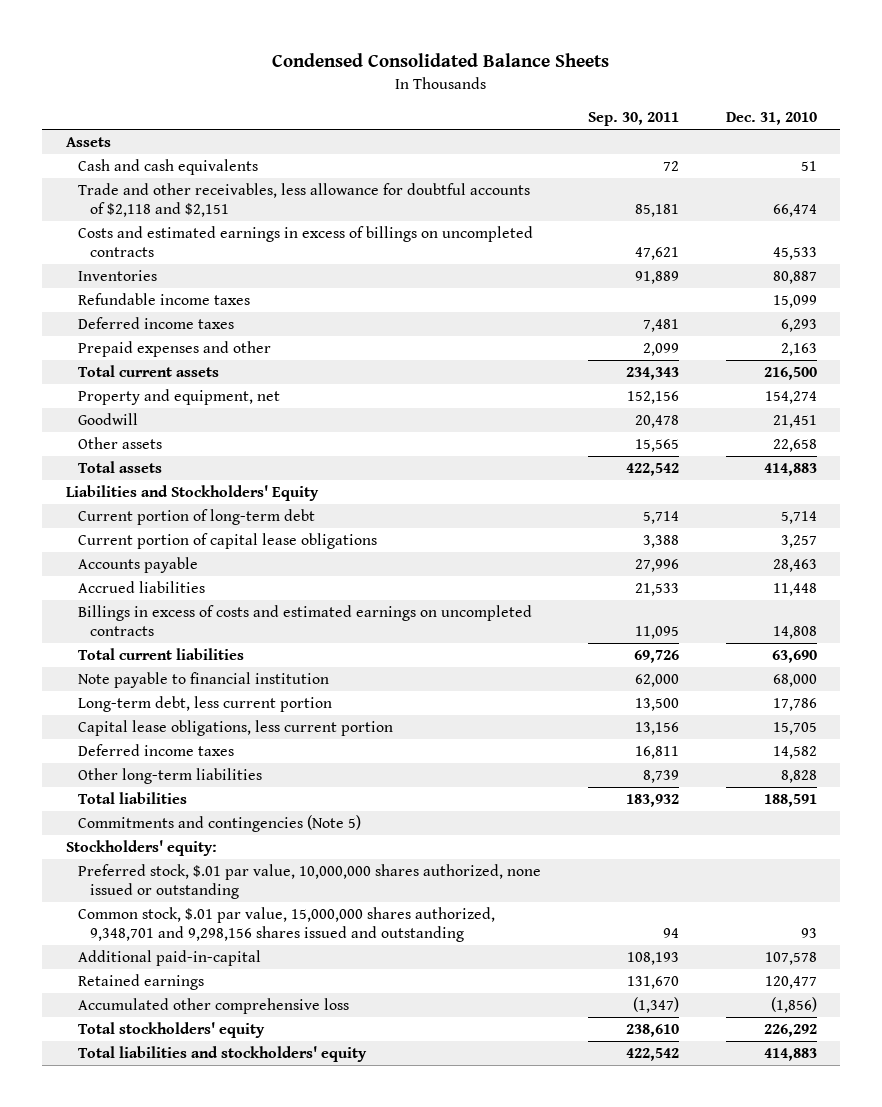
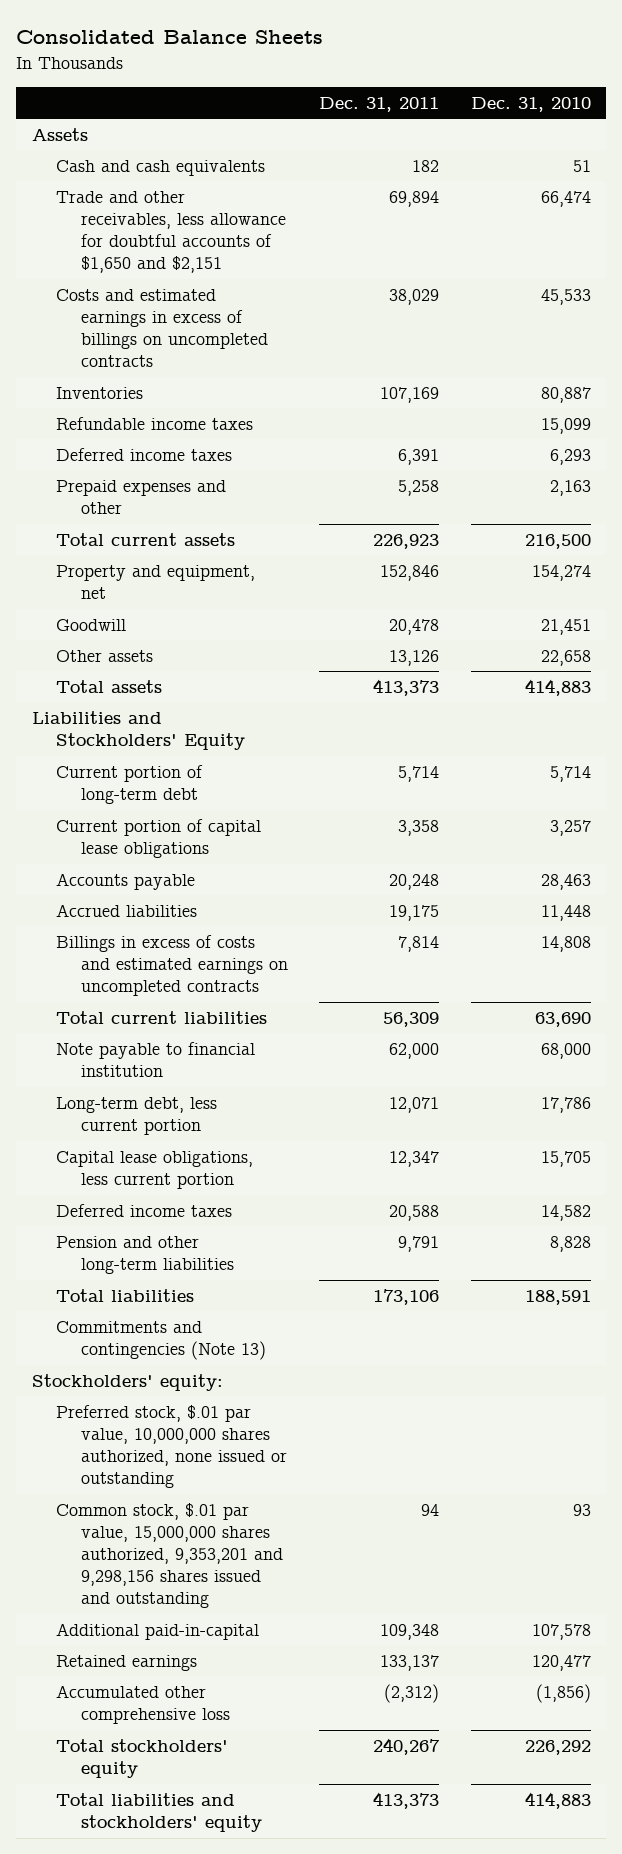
- Condensed Consolidated Balance Sheets
+ Consolidated Balance Sheets
- | Sep. 30, 2011 | Dec. 31, 2010
+ | Dec. 31, 2011 | Dec. 31, 2010
- Trade and other receivables, less allowance for doubtful accounts of $2,118 and $2,151 | 85,181 | 66,474
+ Trade and other receivables, less allowance for doubtful accounts of $1,650 and $2,151 | 69,894 | 66,474
- Other long-term liabilities | 8,739 | 8,828
+ Pension and other long-term liabilities | 9,791 | 8,828
- Commitments and contingencies (Note 5)
+ Commitments and contingencies (Note 13)
- Common stock, $.01 par value, 15,000,000 shares authorized, 9,348,701 and 9,298,156 shares issued and outstanding | 94 | 93
+ Common stock, $.01 par value, 15,000,000 shares authorized, 9,353,201 and 9,298,156 shares issued and outstanding | 94 | 93

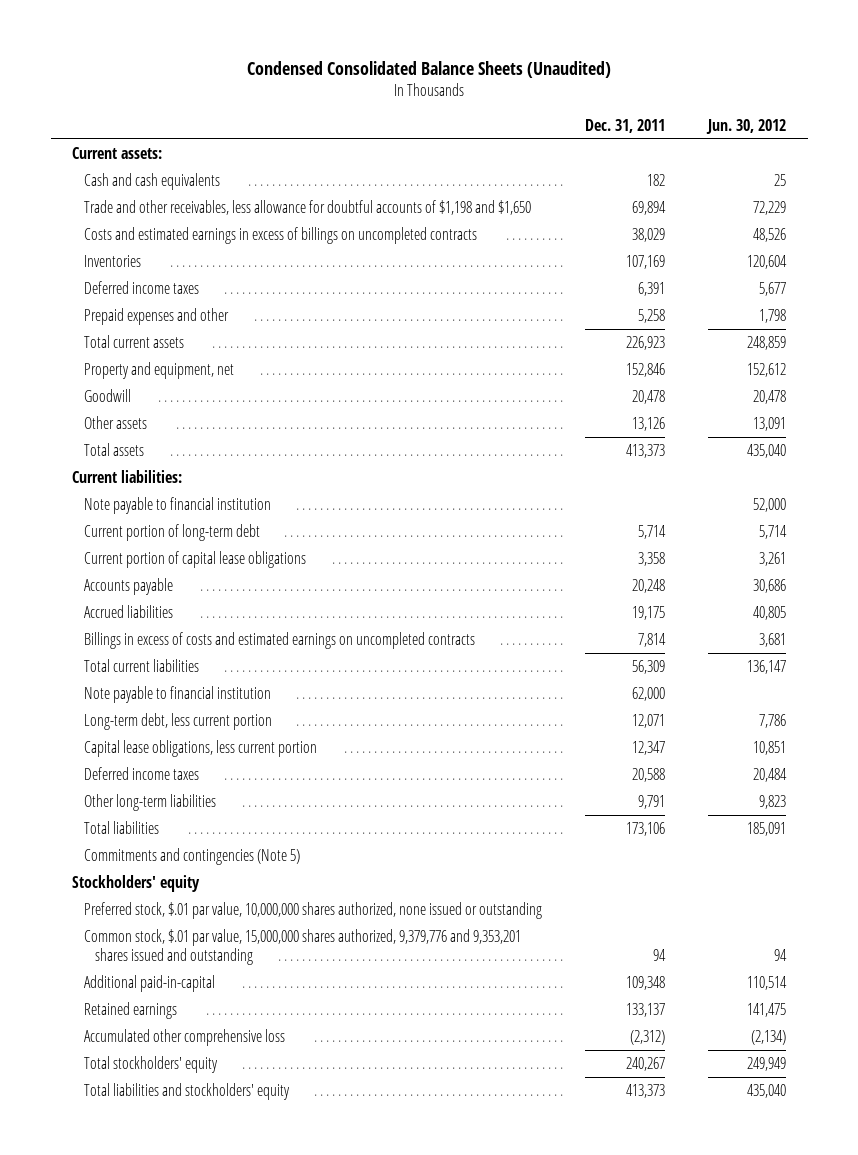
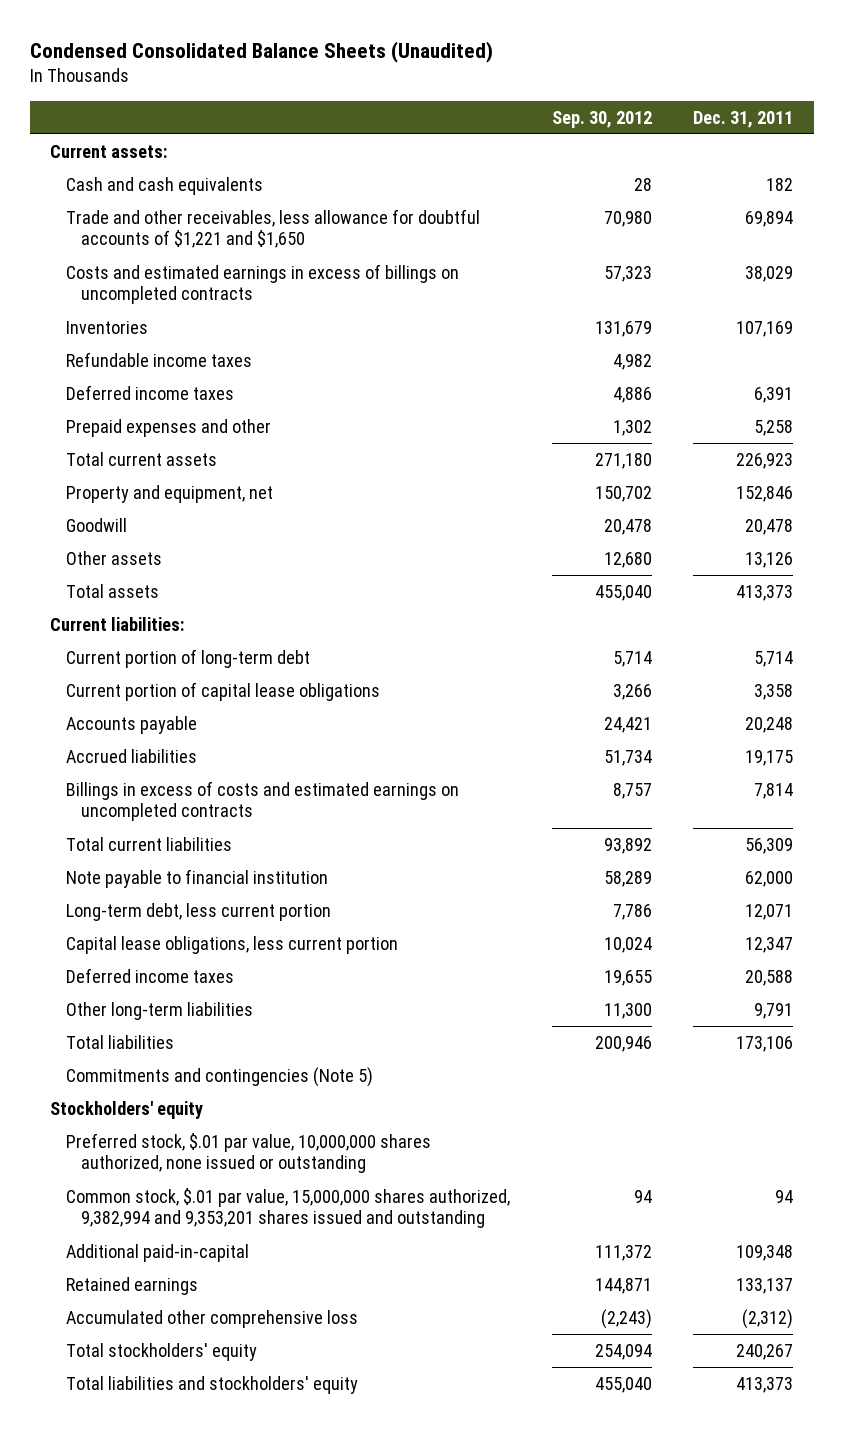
- | Dec. 31, 2011 | Jun. 30, 2012
+ | Sep. 30, 2012 | Dec. 31, 2011
- Trade and other receivables, less allowance for doubtful accounts of $1,198 and $1,650 | 69,894 | 72,229
+ Trade and other receivables, less allowance for doubtful accounts of $1,221 and $1,650 | 70,980 | 69,894
+ Refundable income taxes | 4,982 |
- Note payable to financial institution | | 52,000
- Common stock, $.01 par value, 15,000,000 shares authorized, 9,379,776 and 9,353,201 shares issued and outstanding | 94 | 94
+ Common stock, $.01 par value, 15,000,000 shares authorized, 9,382,994 and 9,353,201 shares issued and outstanding | 94 | 94

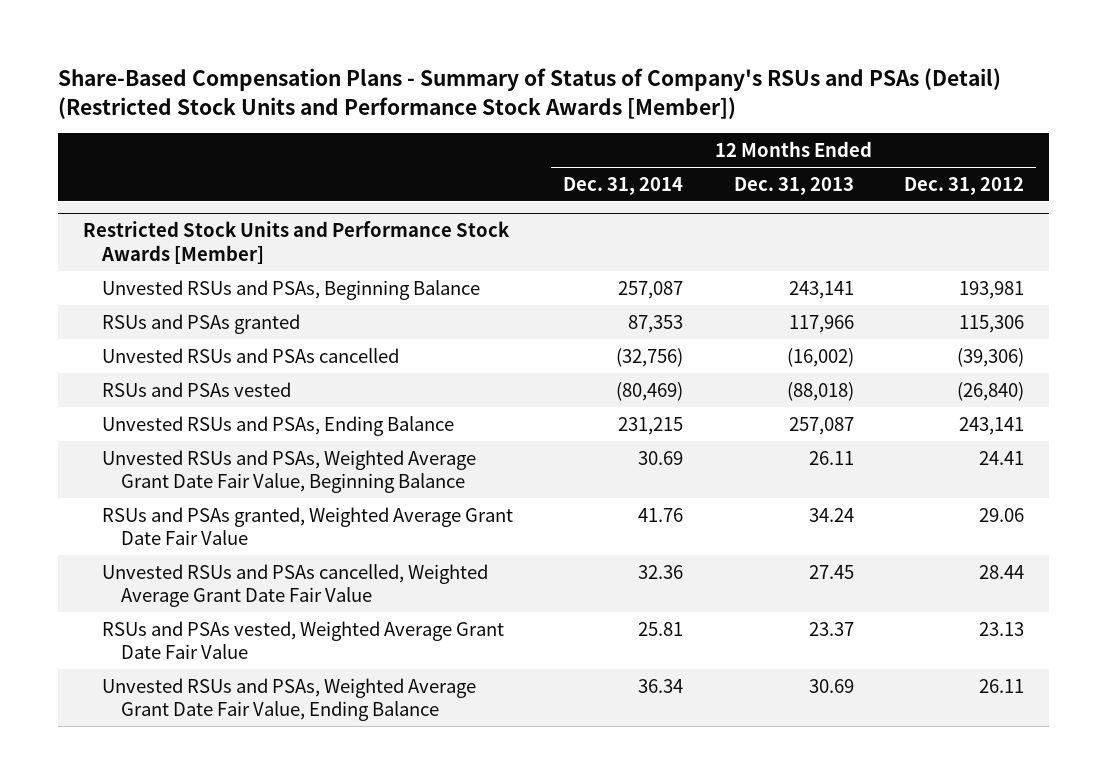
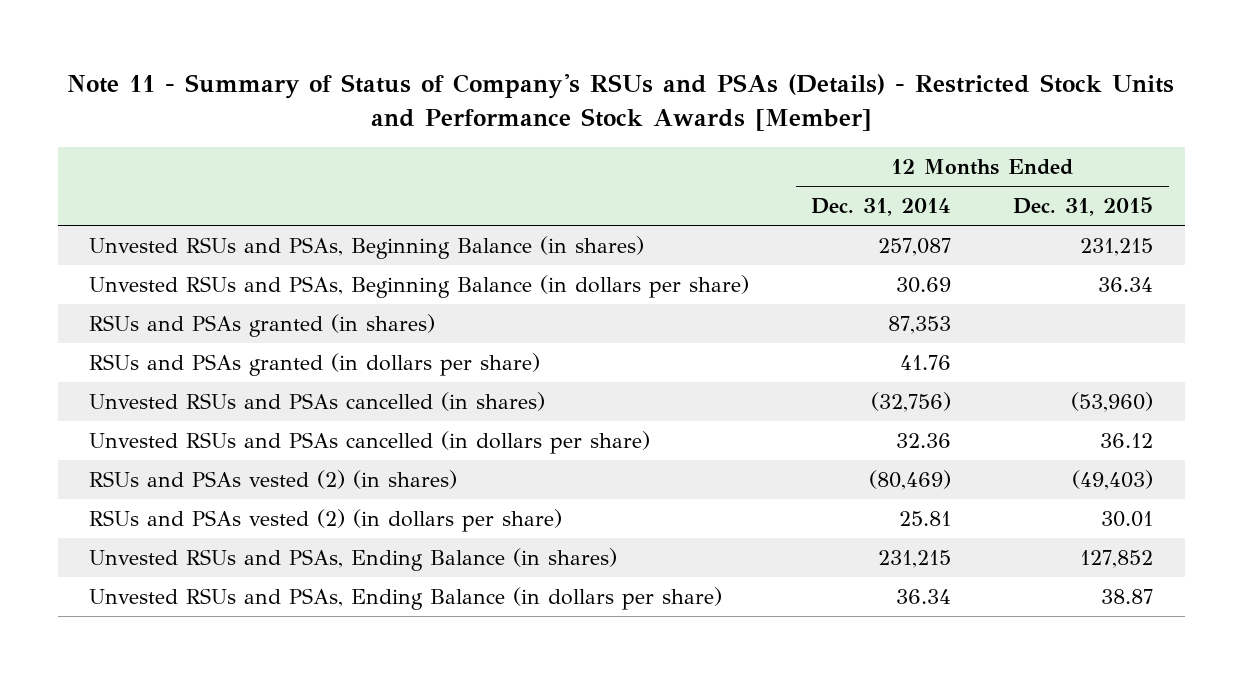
- Share-Based Compensation Plans - Summary of Status of Company's RSUs and PSAs (Detail) (Restricted Stock Units and Performance Stock Awards [Member])
+ Note 11 - Summary of Status of Company's RSUs and PSAs (Details) - Restricted Stock Units and Performance Stock Awards [Member]
- | 12 Months Ended Dec. 31, 2014 | 12 Months Ended Dec. 31, 2013 | 12 Months Ended Dec. 31, 2012
+ | 12 Months Ended Dec. 31, 2014 | 12 Months Ended Dec. 31, 2015
- Restricted Stock Units and Performance Stock Awards [Member]
- Unvested RSUs and PSAs, Beginning Balance | 257,087 | 243,141 | 193,981
- RSUs and PSAs granted | 87,353 | 117,966 | 115,306
- Unvested RSUs and PSAs cancelled | (32,756) | (16,002) | (39,306)
- RSUs and PSAs vested | (80,469) | (88,018) | (26,840)
- Unvested RSUs and PSAs, Ending Balance | 231,215 | 257,087 | 243,141
- Unvested RSUs and PSAs, Weighted Average Grant Date Fair Value, Beginning Balance | 30.69 | 26.11 | 24.41
- RSUs and PSAs granted, Weighted Average Grant Date Fair Value | 41.76 | 34.24 | 29.06
- Unvested RSUs and PSAs cancelled, Weighted Average Grant Date Fair Value | 32.36 | 27.45 | 28.44
- RSUs and PSAs vested, Weighted Average Grant Date Fair Value | 25.81 | 23.37 | 23.13
- Unvested RSUs and PSAs, Weighted Average Grant Date Fair Value, Ending Balance | 36.34 | 30.69 | 26.11
+ Unvested RSUs and PSAs, Beginning Balance (in shares) | 257,087 | 231,215
+ Unvested RSUs and PSAs, Beginning Balance (in dollars per share) | 30.69 | 36.34
+ RSUs and PSAs granted (in shares) | 87,353 |
+ RSUs and PSAs granted (in dollars per share) | 41.76 |
+ Unvested RSUs and PSAs cancelled (in shares) | (32,756) | (53,960)
+ Unvested RSUs and PSAs cancelled (in dollars per share) | 32.36 | 36.12
+ RSUs and PSAs vested (2) (in shares) | (80,469) | (49,403)
+ RSUs and PSAs vested (2) (in dollars per share) | 25.81 | 30.01
+ Unvested RSUs and PSAs, Ending Balance (in shares) | 231,215 | 127,852
+ Unvested RSUs and PSAs, Ending Balance (in dollars per share) | 36.34 | 38.87

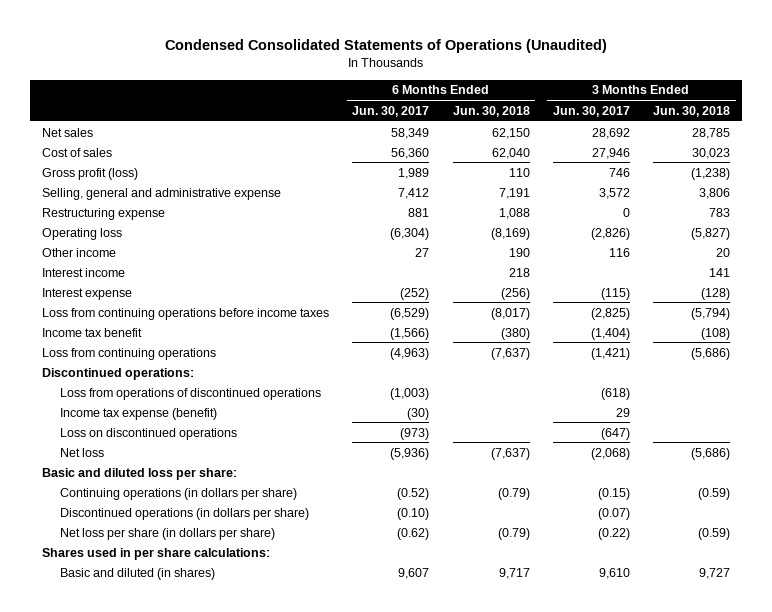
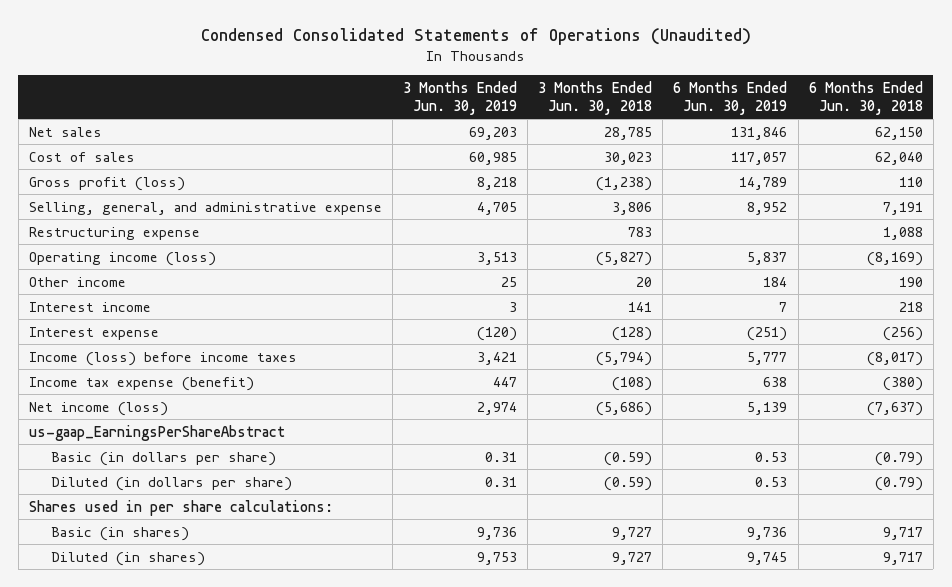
- | 6 Months Ended Jun. 30, 2017 | 6 Months Ended Jun. 30, 2018 | 3 Months Ended Jun. 30, 2017 | 3 Months Ended Jun. 30, 2018
+ | 3 Months Ended Jun. 30, 2019 | 3 Months Ended Jun. 30, 2018 | 6 Months Ended Jun. 30, 2019 | 6 Months Ended Jun. 30, 2018
- Selling, general and administrative expense | 7,412 | 7,191 | 3,572 | 3,806
+ Selling, general, and administrative expense | 4,705 | 3,806 | 8,952 | 7,191
- Operating loss | (6,304) | (8,169) | (2,826) | (5,827)
+ Operating income (loss) | 3,513 | (5,827) | 5,837 | (8,169)
- Loss from continuing operations before income taxes | (6,529) | (8,017) | (2,825) | (5,794)
- Income tax benefit | (1,566) | (380) | (1,404) | (108)
- Loss from continuing operations | (4,963) | (7,637) | (1,421) | (5,686)
- Discontinued operations:
- Loss from operations of discontinued operations | (1,003) | | (618) |
- Income tax expense (benefit) | (30) | | 29 |
- Loss on discontinued operations | (973) | | (647) |
- Net loss | (5,936) | (7,637) | (2,068) | (5,686)
- Basic and diluted loss per share:
- Continuing operations (in dollars per share) | (0.52) | (0.79) | (0.15) | (0.59)
- Discontinued operations (in dollars per share) | (0.10) | | (0.07) |
- Net loss per share (in dollars per share) | (0.62) | (0.79) | (0.22) | (0.59)
+ Income (loss) before income taxes | 3,421 | (5,794) | 5,777 | (8,017)
+ Income tax expense (benefit) | 447 | (108) | 638 | (380)
+ Net income (loss) | 2,974 | (5,686) | 5,139 | (7,637)
+ us-gaap_EarningsPerShareAbstract
+ Basic (in dollars per share) | 0.31 | (0.59) | 0.53 | (0.79)
+ Diluted (in dollars per share) | 0.31 | (0.59) | 0.53 | (0.79)
- Basic and diluted (in shares) | 9,607 | 9,717 | 9,610 | 9,727
+ Basic (in shares) | 9,736 | 9,727 | 9,736 | 9,717
+ Diluted (in shares) | 9,753 | 9,727 | 9,745 | 9,717

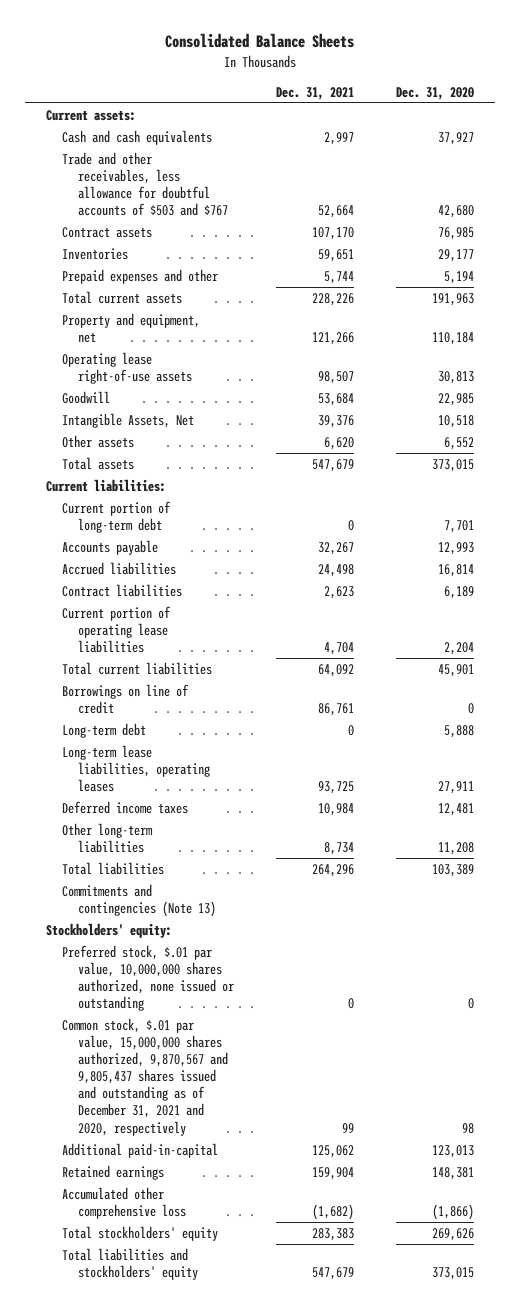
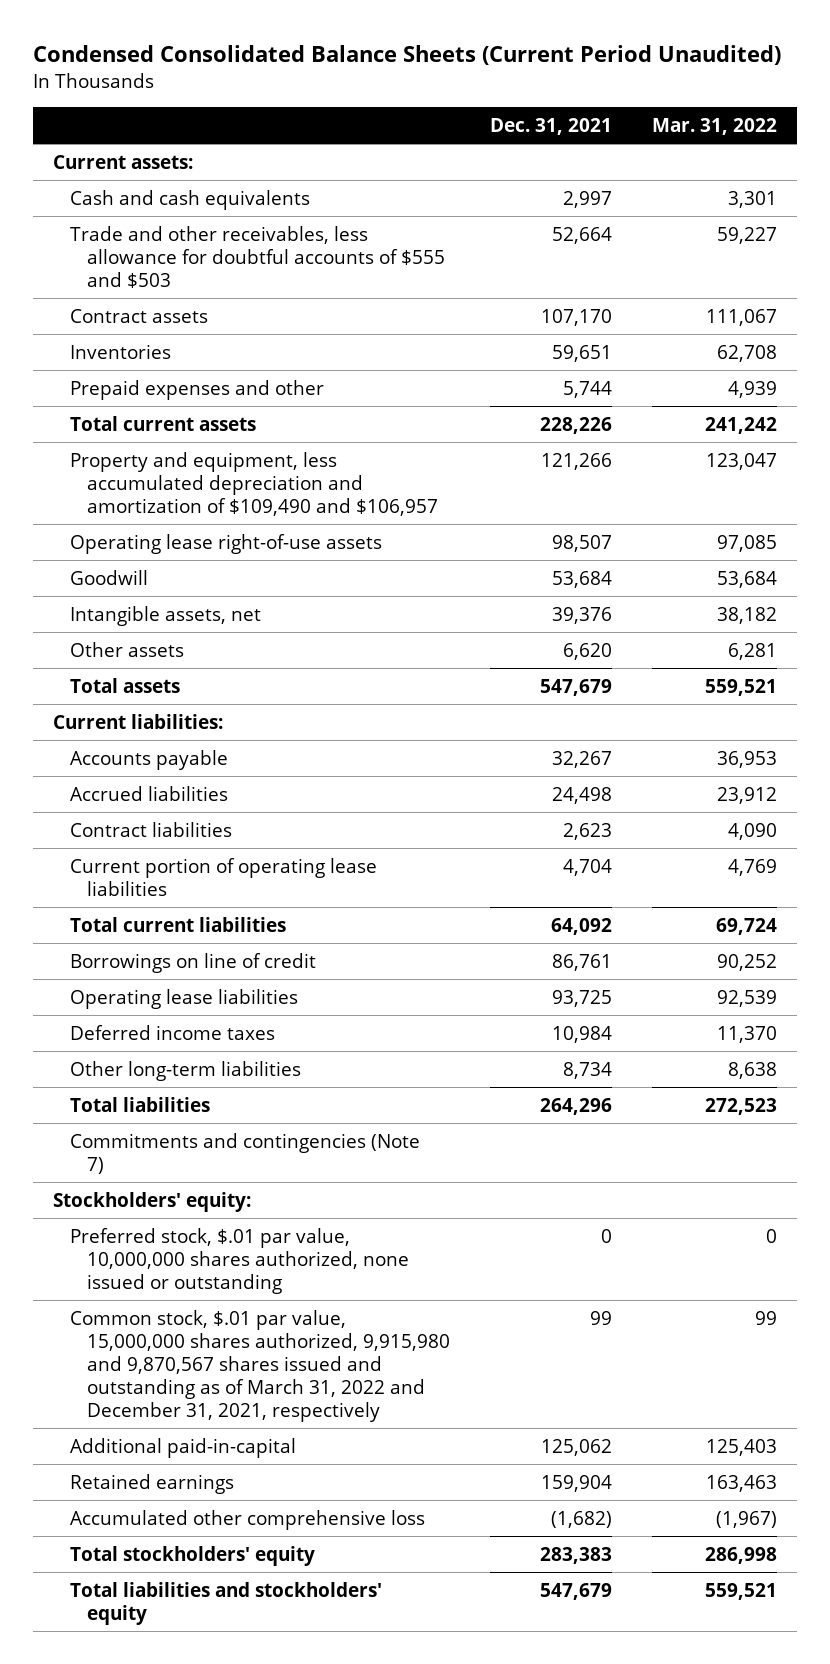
- Consolidated Balance Sheets
+ Condensed Consolidated Balance Sheets (Current Period Unaudited)
- | Dec. 31, 2021 | Dec. 31, 2020
+ | Dec. 31, 2021 | Mar. 31, 2022
- Trade and other receivables, less allowance for doubtful accounts of $503 and $767 | 52,664 | 42,680
+ Trade and other receivables, less allowance for doubtful accounts of $555 and $503 | 52,664 | 59,227
- Property and equipment, net | 121,266 | 110,184
+ Property and equipment, less accumulated depreciation and amortization of $109,490 and $106,957 | 121,266 | 123,047
- Intangible Assets, Net | 39,376 | 10,518
+ Intangible assets, net | 39,376 | 38,182
- Current portion of long-term debt | 0 | 7,701
- Long-term debt | 0 | 5,888
- Long-term lease liabilities, operating leases | 93,725 | 27,911
+ Operating lease liabilities | 93,725 | 92,539
- Commitments and contingencies (Note 13)
+ Commitments and contingencies (Note 7)
- Common stock, $.01 par value, 15,000,000 shares authorized, 9,870,567 and 9,805,437 shares issued and outstanding as of December 31, 2021 and 2020, respectively | 99 | 98
+ Common stock, $.01 par value, 15,000,000 shares authorized, 9,915,980 and 9,870,567 shares issued and outstanding as of March 31, 2022 and December 31, 2021, respectively | 99 | 99

